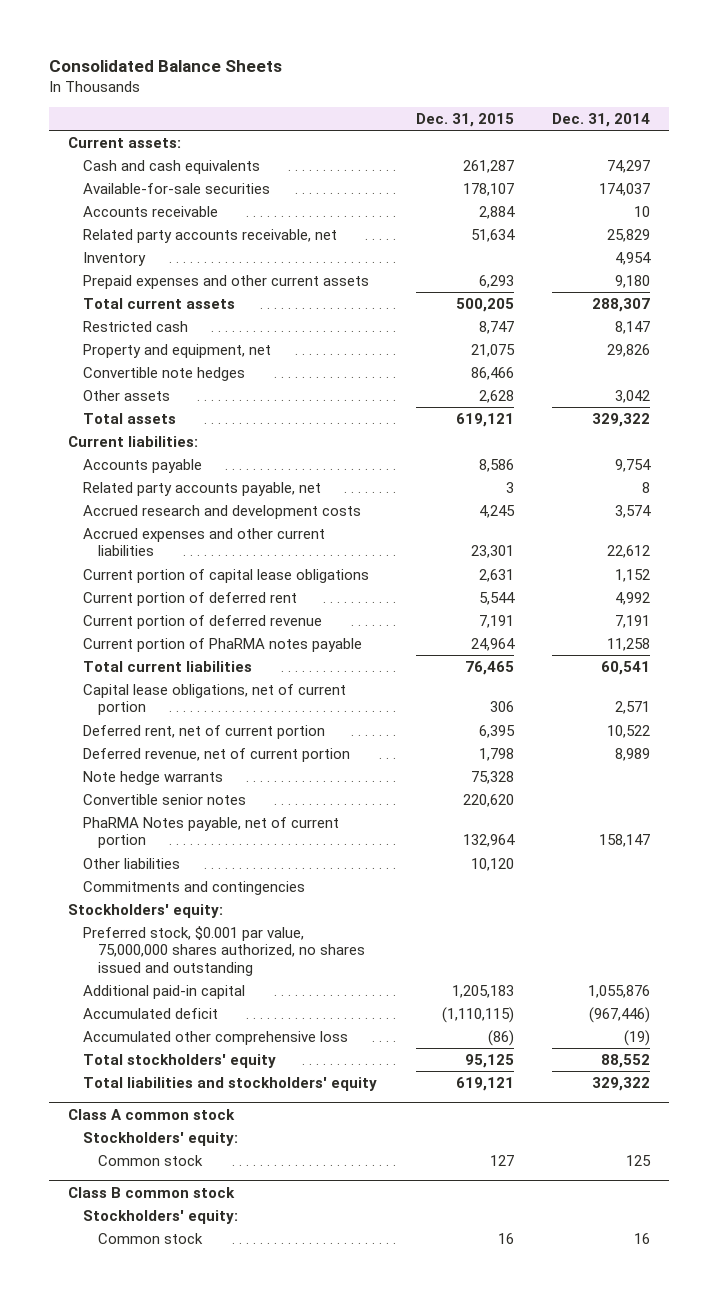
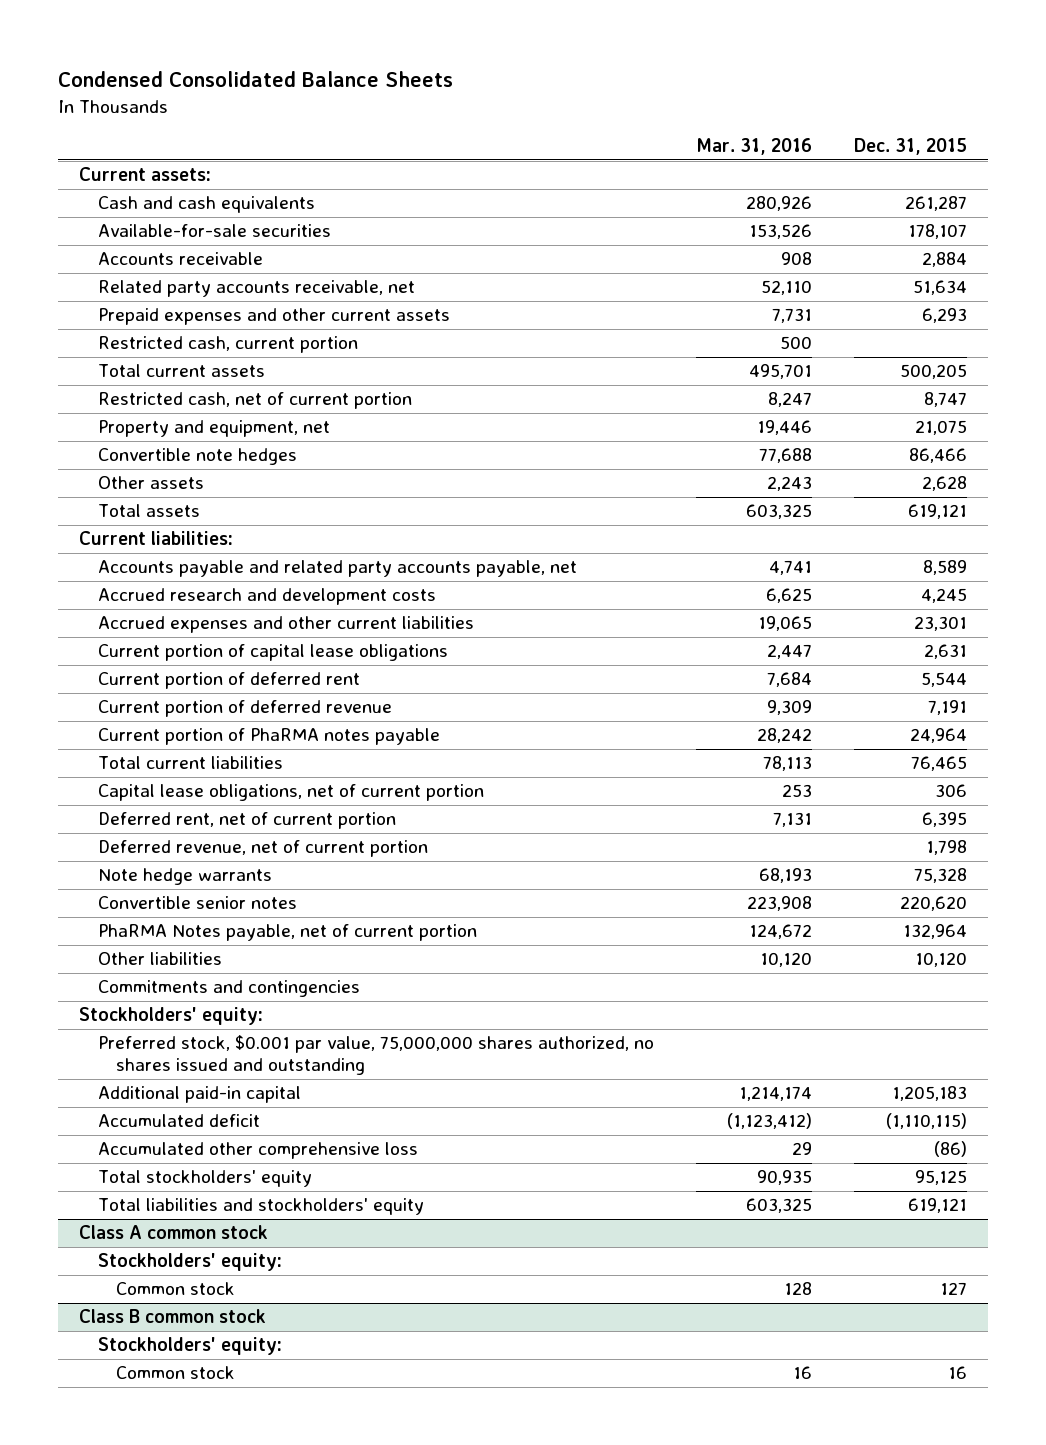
- Consolidated Balance Sheets
+ Condensed Consolidated Balance Sheets
- | Dec. 31, 2015 | Dec. 31, 2014
+ | Mar. 31, 2016 | Dec. 31, 2015
- Inventory | | 4,954
+ Restricted cash, current portion | 500 |
- Restricted cash | 8,747 | 8,147
+ Restricted cash, net of current portion | 8,247 | 8,747
- Accounts payable | 8,586 | 9,754
- Related party accounts payable, net | 3 | 8
+ Accounts payable and related party accounts payable, net | 4,741 | 8,589

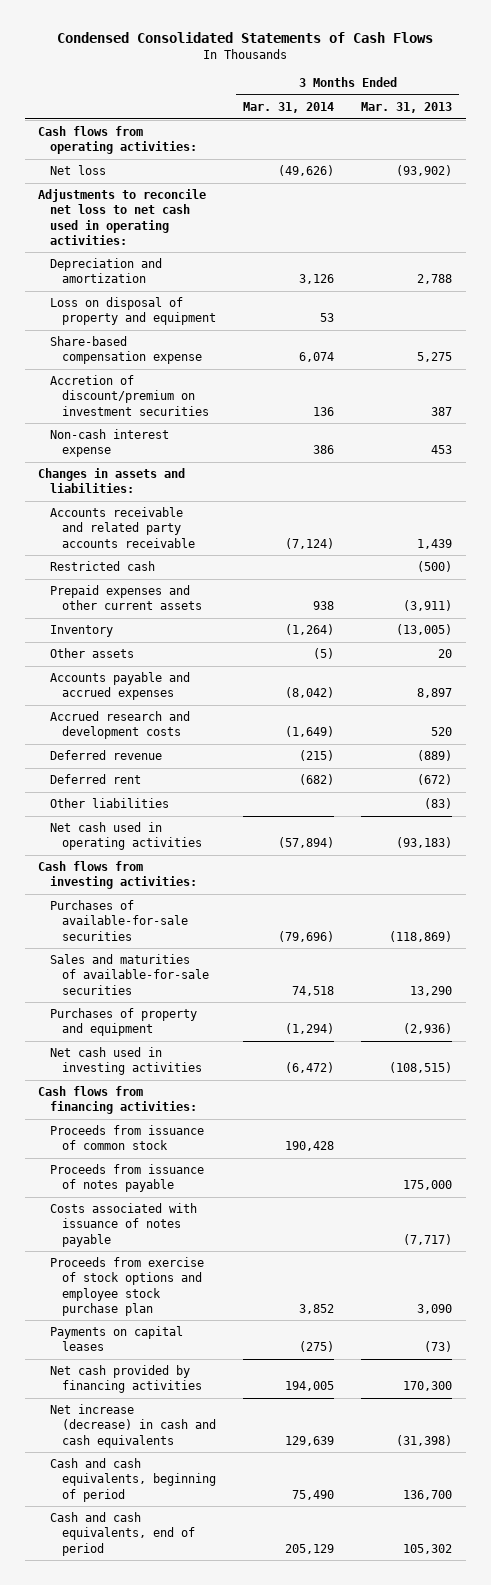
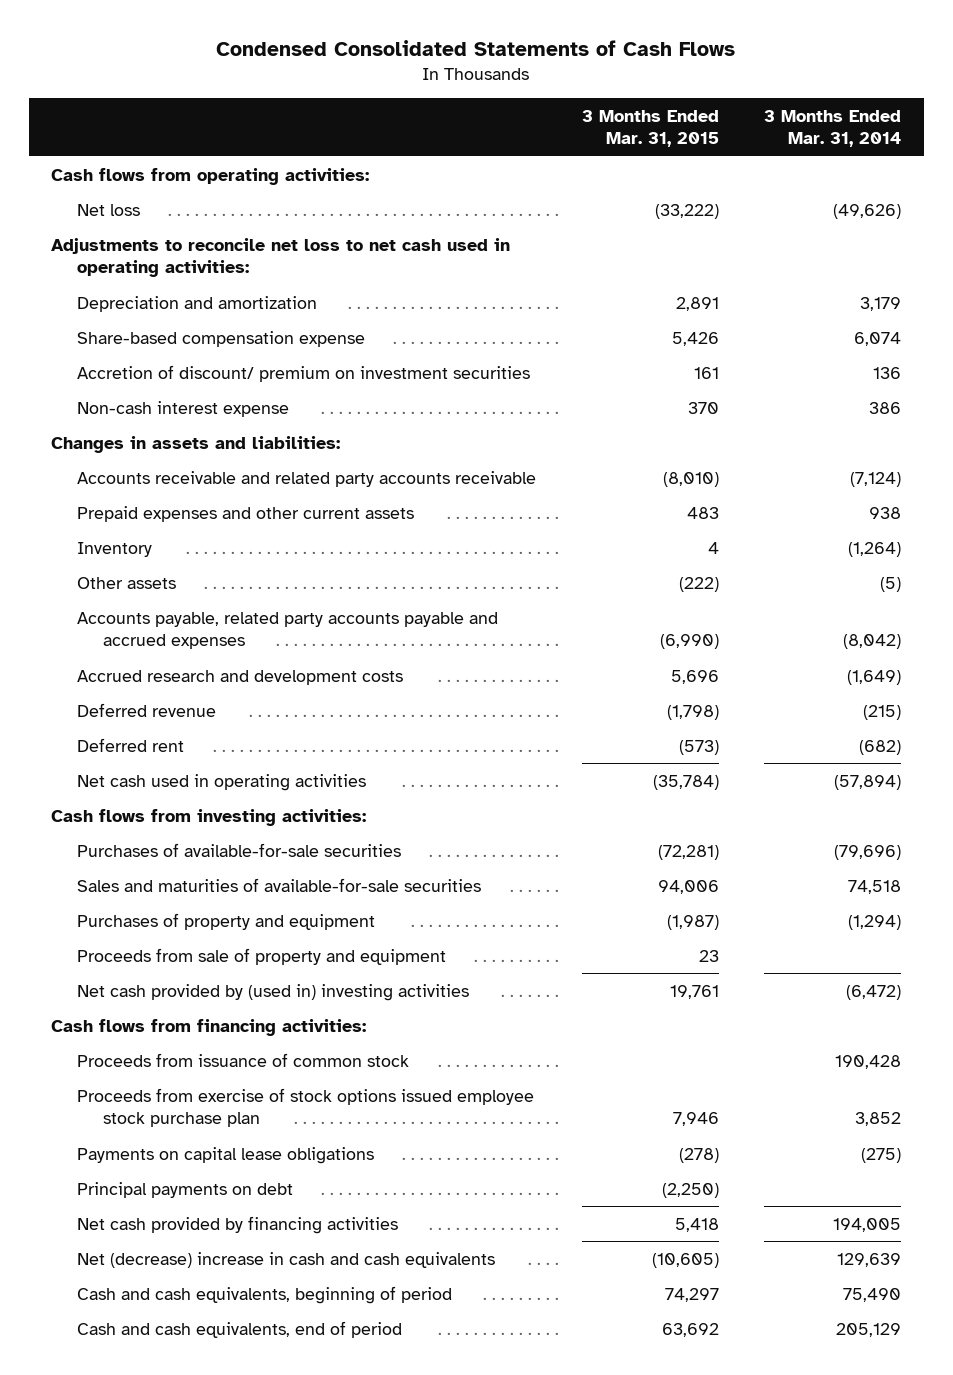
- | 3 Months Ended Mar. 31, 2014 | 3 Months Ended Mar. 31, 2013
+ | 3 Months Ended Mar. 31, 2015 | 3 Months Ended Mar. 31, 2014
- Depreciation and amortization | 3,126 | 2,788
- Loss on disposal of property and equipment | 53 |
+ Depreciation and amortization | 2,891 | 3,179
- Accretion of discount/premium on investment securities | 136 | 387
+ Accretion of discount/ premium on investment securities | 161 | 136
- Restricted cash | | (500)
- Accounts payable and accrued expenses | (8,042) | 8,897
+ Accounts payable, related party accounts payable and accrued expenses | (6,990) | (8,042)
- Other liabilities | | (83)
- Net cash used in investing activities | (6,472) | (108,515)
+ Proceeds from sale of property and equipment | 23 |
+ Net cash provided by (used in) investing activities | 19,761 | (6,472)
- Proceeds from issuance of notes payable | | 175,000
- Costs associated with issuance of notes payable | | (7,717)
- Proceeds from exercise of stock options and employee stock purchase plan | 3,852 | 3,090
- Payments on capital leases | (275) | (73)
+ Proceeds from exercise of stock options issued employee stock purchase plan | 7,946 | 3,852
+ Payments on capital lease obligations | (278) | (275)
+ Principal payments on debt | (2,250) |
- Net increase (decrease) in cash and cash equivalents | 129,639 | (31,398)
+ Net (decrease) increase in cash and cash equivalents | (10,605) | 129,639

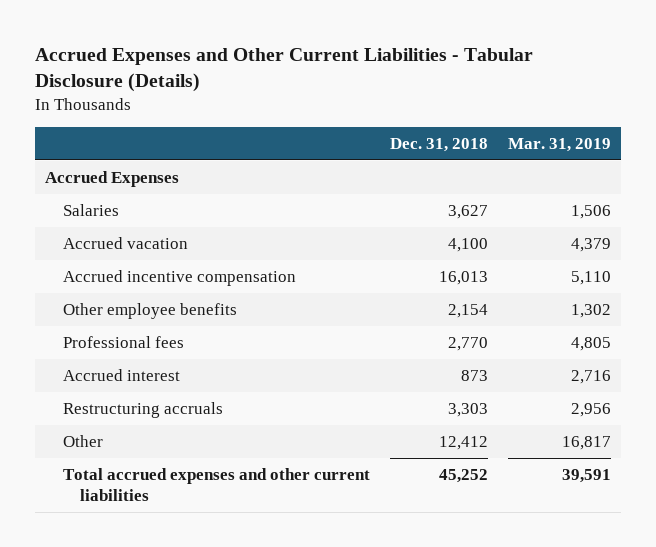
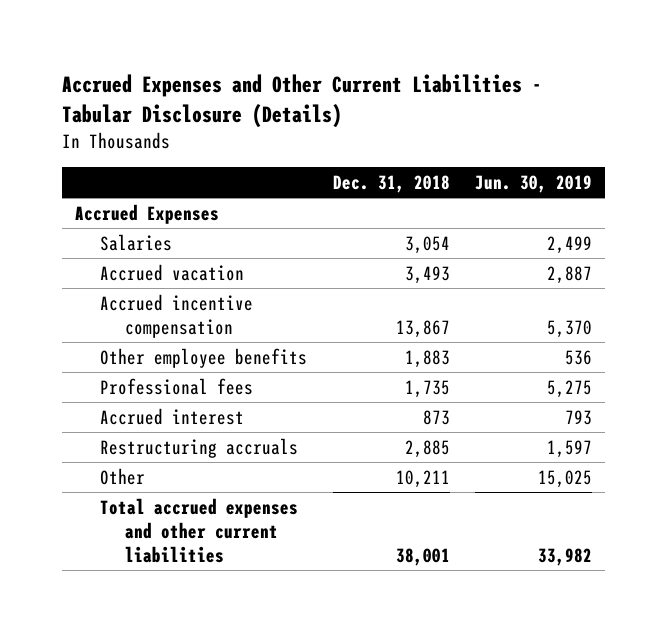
- | Dec. 31, 2018 | Mar. 31, 2019
+ | Dec. 31, 2018 | Jun. 30, 2019
- Salaries | 3,627 | 1,506
- Accrued vacation | 4,100 | 4,379
- Accrued incentive compensation | 16,013 | 5,110
- Other employee benefits | 2,154 | 1,302
- Professional fees | 2,770 | 4,805
+ Salaries | 3,054 | 2,499
+ Accrued vacation | 3,493 | 2,887
+ Accrued incentive compensation | 13,867 | 5,370
+ Other employee benefits | 1,883 | 536
+ Professional fees | 1,735 | 5,275
- Restructuring accruals | 3,303 | 2,956
- Other | 12,412 | 16,817
- Total accrued expenses and other current liabilities | 45,252 | 39,591
+ Restructuring accruals | 2,885 | 1,597
+ Other | 10,211 | 15,025
+ Total accrued expenses and other current liabilities | 38,001 | 33,982

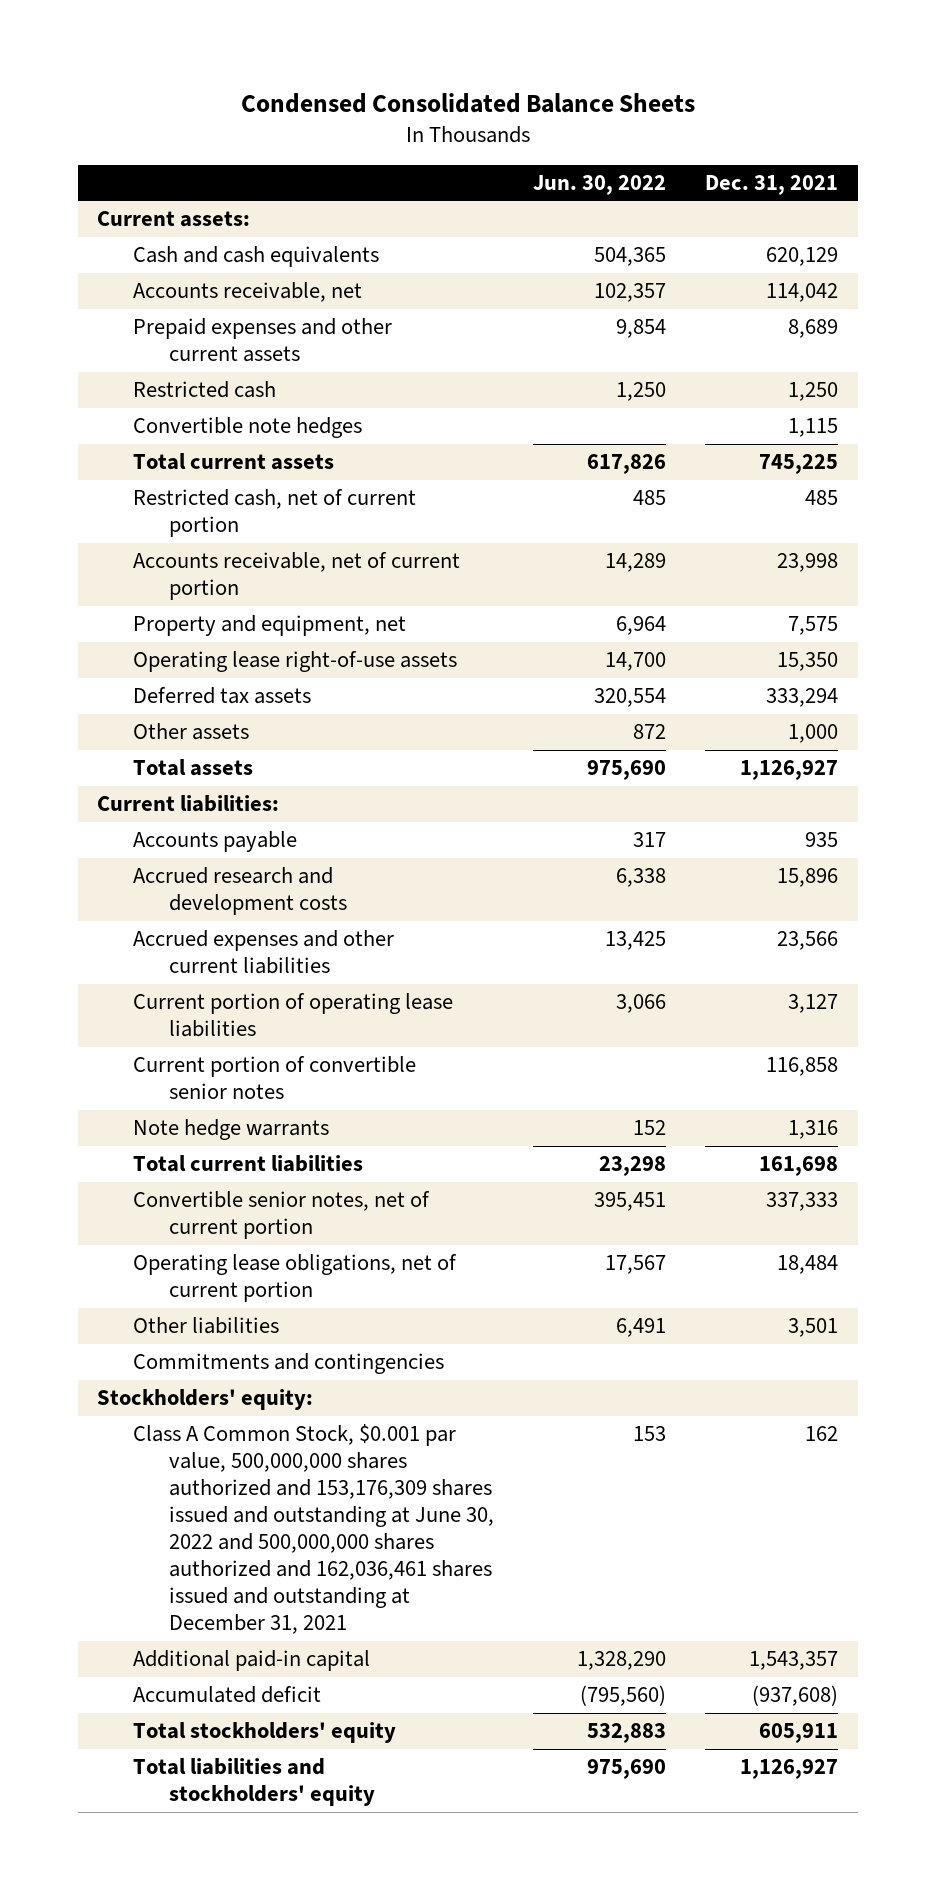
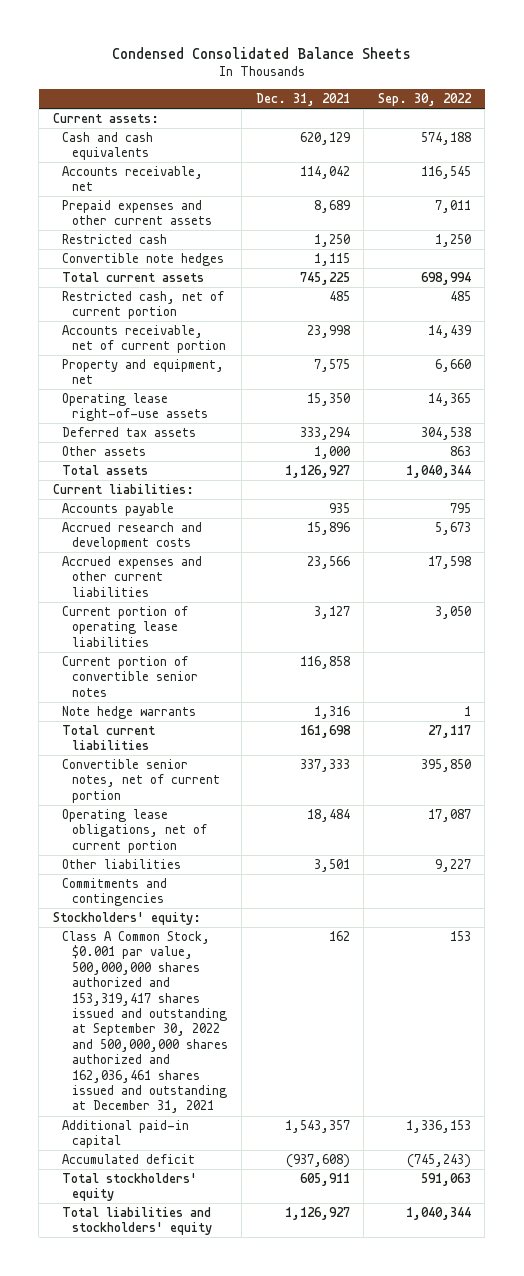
- | Jun. 30, 2022 | Dec. 31, 2021
+ | Dec. 31, 2021 | Sep. 30, 2022
- Class A Common Stock, $0.001 par value, 500,000,000 shares authorized and 153,176,309 shares issued and outstanding at June 30, 2022 and 500,000,000 shares authorized and 162,036,461 shares issued and outstanding at December 31, 2021 | 153 | 162
+ Class A Common Stock, $0.001 par value, 500,000,000 shares authorized and 153,319,417 shares issued and outstanding at September 30, 2022 and 500,000,000 shares authorized and 162,036,461 shares issued and outstanding at December 31, 2021 | 162 | 153

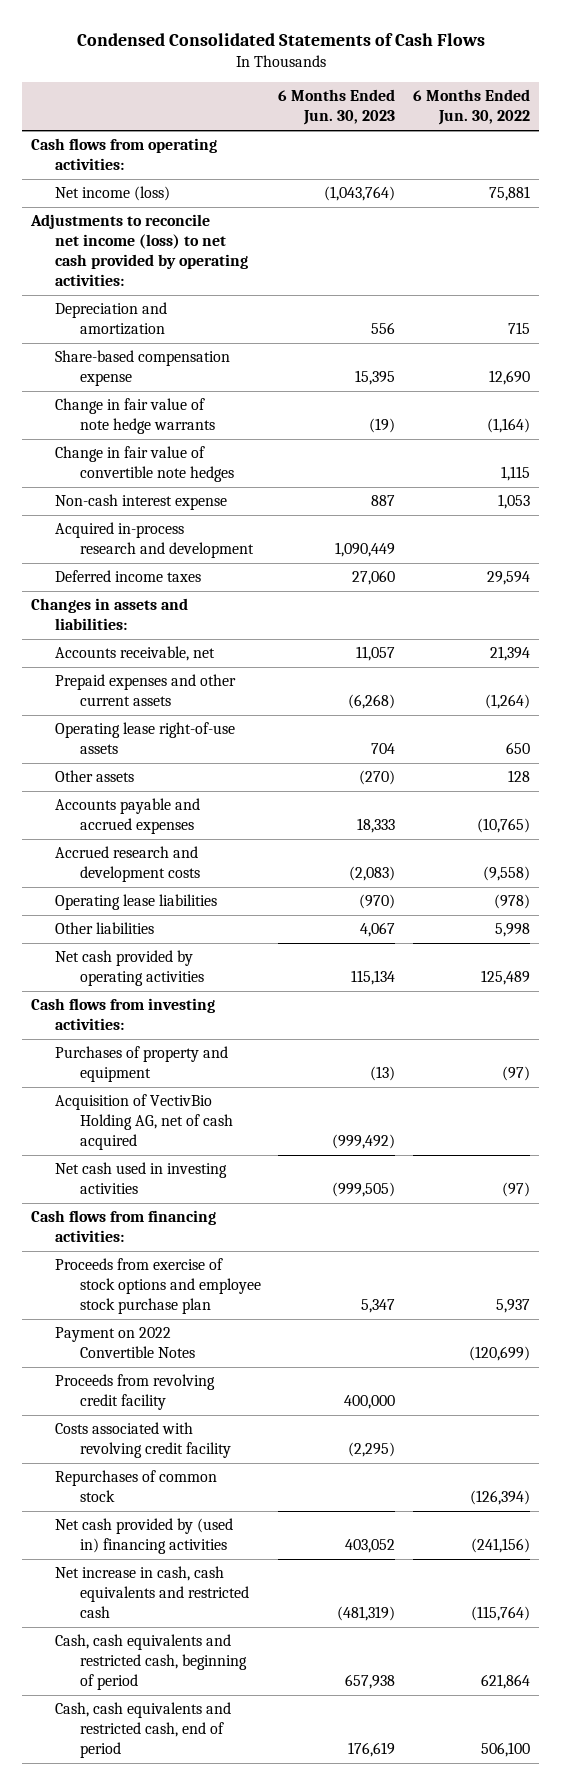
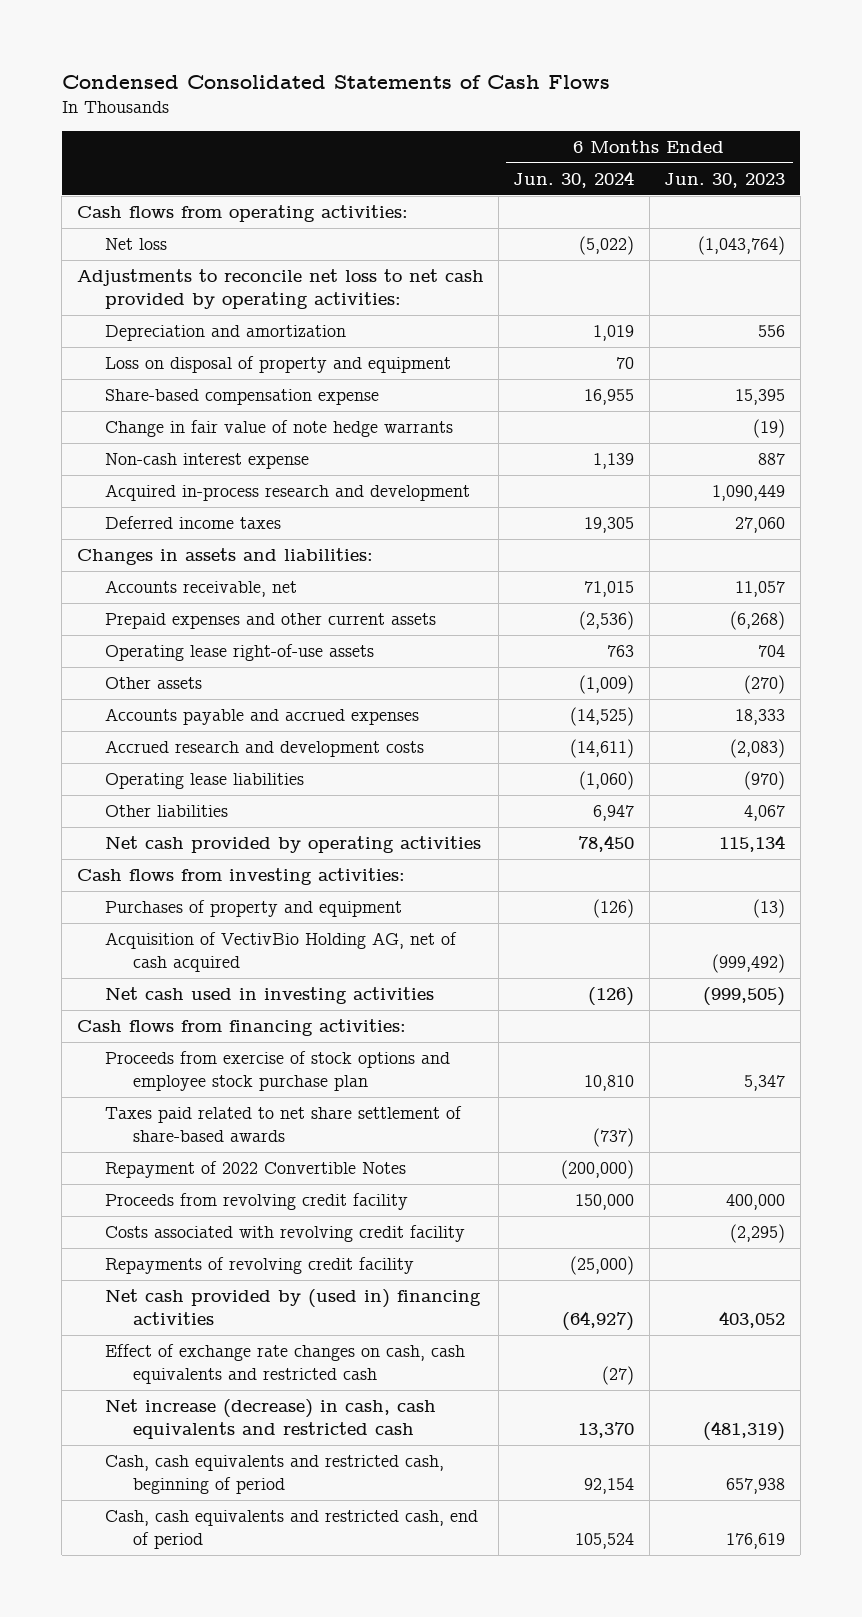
- | 6 Months Ended Jun. 30, 2023 | 6 Months Ended Jun. 30, 2022
+ | 6 Months Ended Jun. 30, 2024 | 6 Months Ended Jun. 30, 2023
- Net income (loss) | (1,043,764) | 75,881
- Adjustments to reconcile net income (loss) to net cash provided by operating activities:
+ Net loss | (5,022) | (1,043,764)
+ Adjustments to reconcile net loss to net cash provided by operating activities:
+ Loss on disposal of property and equipment | 70 |
- Change in fair value of convertible note hedges | | 1,115
- Payment on 2022 Convertible Notes | | (120,699)
+ Taxes paid related to net share settlement of share-based awards | (737) |
+ Repayment of 2022 Convertible Notes | (200,000) |
- Repurchases of common stock | | (126,394)
+ Repayments of revolving credit facility | (25,000) |
- Net increase in cash, cash equivalents and restricted cash | (481,319) | (115,764)
+ Effect of exchange rate changes on cash, cash equivalents and restricted cash | (27) |
+ Net increase (decrease) in cash, cash equivalents and restricted cash | 13,370 | (481,319)

